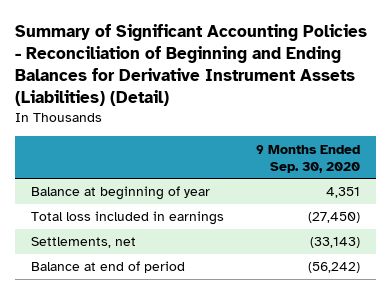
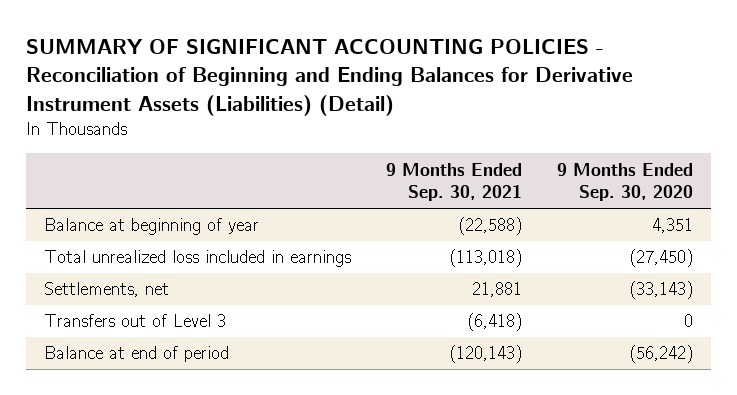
- Summary of Significant Accounting Policies - Reconciliation of Beginning and Ending Balances for Derivative Instrument Assets (Liabilities) (Detail)
+ SUMMARY OF SIGNIFICANT ACCOUNTING POLICIES - Reconciliation of Beginning and Ending Balances for Derivative Instrument Assets (Liabilities) (Detail)
- | 9 Months Ended Sep. 30, 2020
+ | 9 Months Ended Sep. 30, 2021 | 9 Months Ended Sep. 30, 2020
- Total loss included in earnings | (27,450)
+ Total unrealized loss included in earnings | (113,018) | (27,450)
+ Transfers out of Level 3 | (6,418) | 0

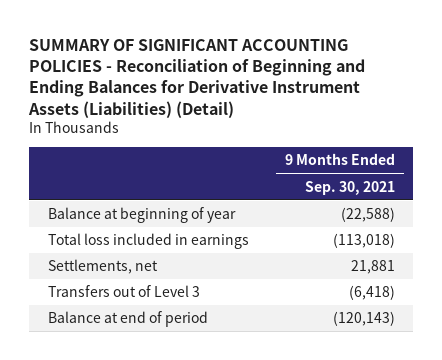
- | 9 Months Ended Sep. 30, 2021 | 9 Months Ended Sep. 30, 2020
+ | 9 Months Ended Sep. 30, 2021
- Total unrealized loss included in earnings | (113,018) | (27,450)
+ Total loss included in earnings | (113,018)

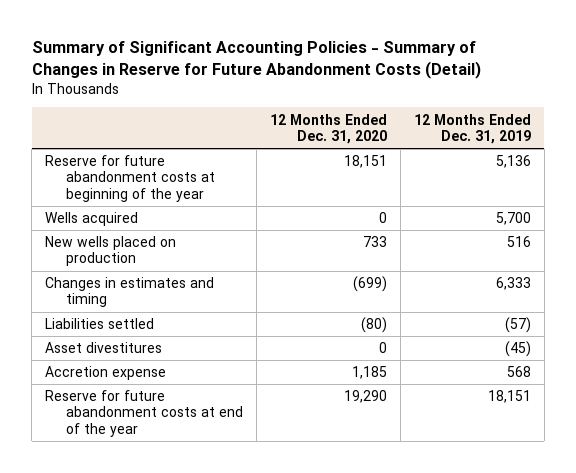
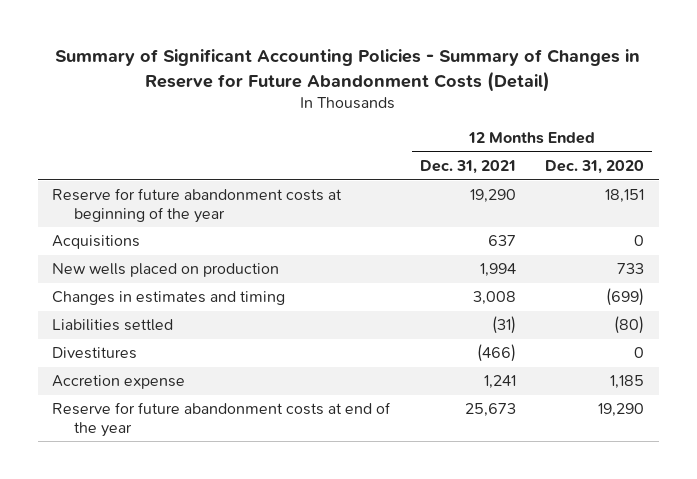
- | 12 Months Ended Dec. 31, 2020 | 12 Months Ended Dec. 31, 2019
+ | 12 Months Ended Dec. 31, 2021 | 12 Months Ended Dec. 31, 2020
- Wells acquired | 0 | 5,700
+ Acquisitions | 637 | 0
- Asset divestitures | 0 | (45)
+ Divestitures | (466) | 0

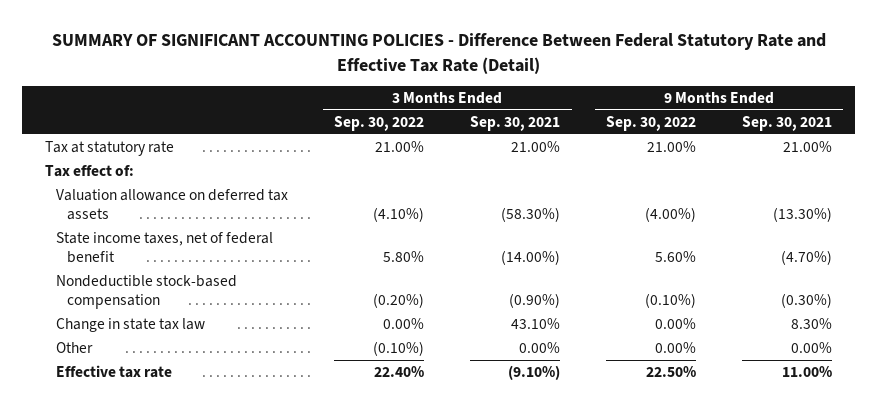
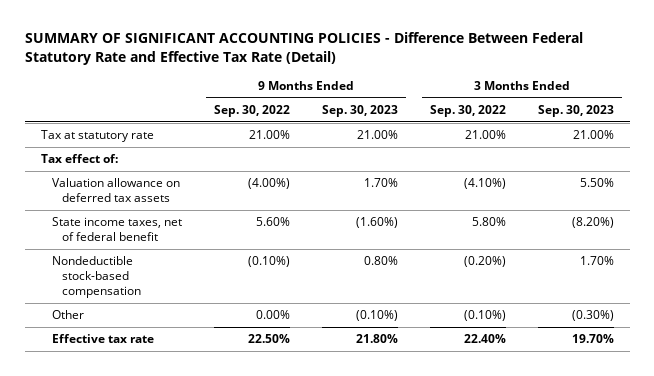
- | 3 Months Ended Sep. 30, 2022 | 3 Months Ended Sep. 30, 2021 | 9 Months Ended Sep. 30, 2022 | 9 Months Ended Sep. 30, 2021
+ | 9 Months Ended Sep. 30, 2022 | 9 Months Ended Sep. 30, 2023 | 3 Months Ended Sep. 30, 2022 | 3 Months Ended Sep. 30, 2023
- Change in state tax law | 0.00% | 43.10% | 0.00% | 8.30%

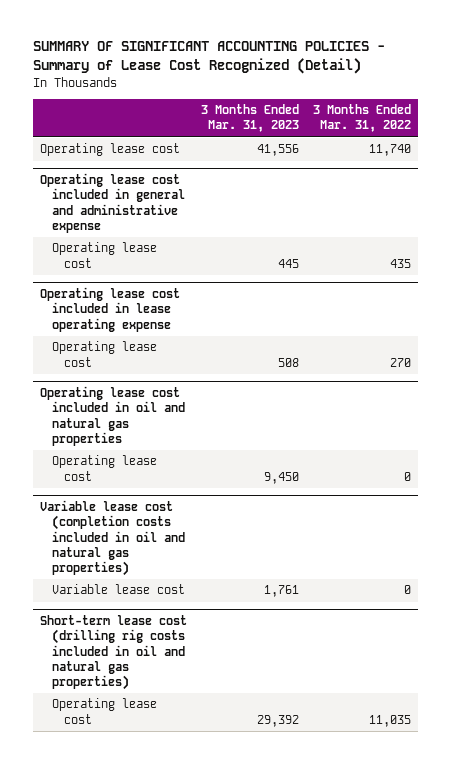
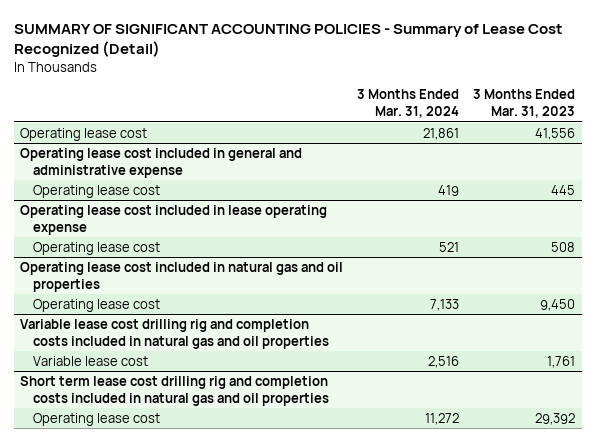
- | 3 Months Ended Mar. 31, 2023 | 3 Months Ended Mar. 31, 2022
+ | 3 Months Ended Mar. 31, 2024 | 3 Months Ended Mar. 31, 2023
- Operating lease cost included in oil and natural gas properties
+ Operating lease cost included in natural gas and oil properties
- Variable lease cost (completion costs included in oil and natural gas properties)
+ Variable lease cost drilling rig and completion costs included in natural gas and oil properties
- Short-term lease cost (drilling rig costs included in oil and natural gas properties)
+ Short term lease cost drilling rig and completion costs included in natural gas and oil properties

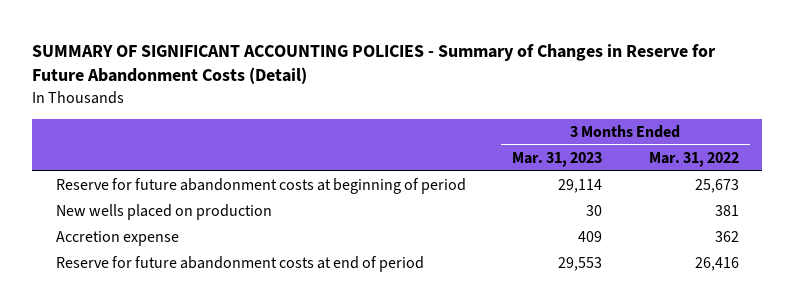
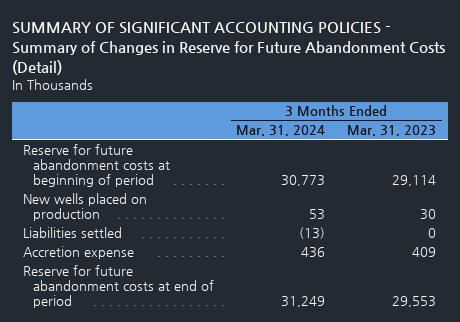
- | 3 Months Ended Mar. 31, 2023 | 3 Months Ended Mar. 31, 2022
+ | 3 Months Ended Mar. 31, 2024 | 3 Months Ended Mar. 31, 2023
+ Liabilities settled | (13) | 0

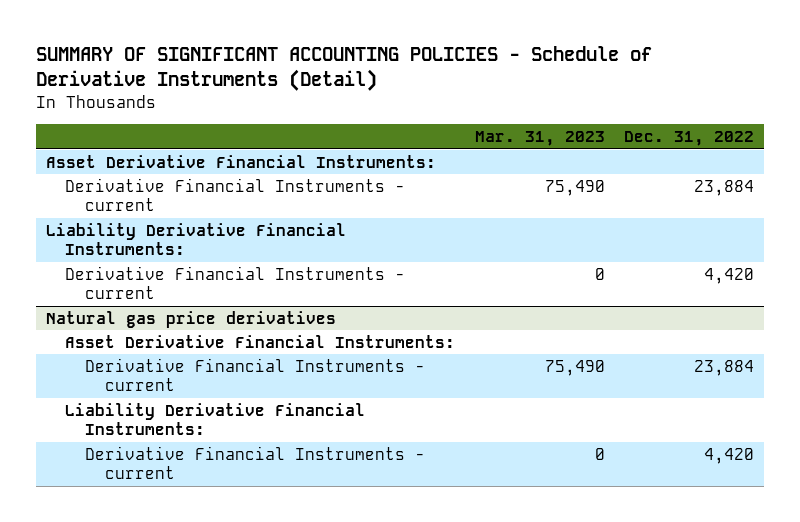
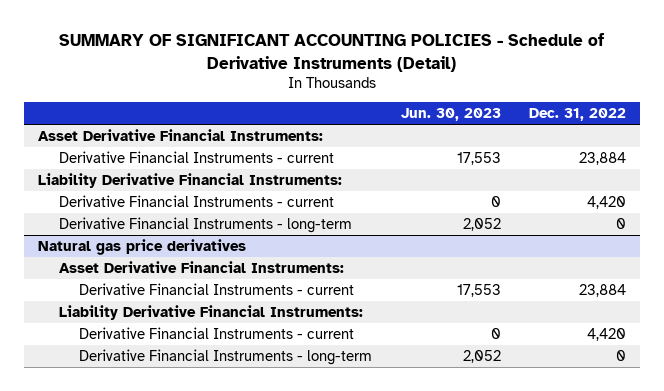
- | Mar. 31, 2023 | Dec. 31, 2022
+ | Jun. 30, 2023 | Dec. 31, 2022
+ Derivative Financial Instruments - long-term | 2,052 | 0
@ Natural gas price derivatives
+ Derivative Financial Instruments - long-term | 2,052 | 0

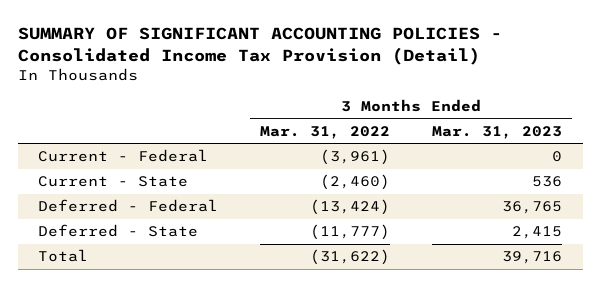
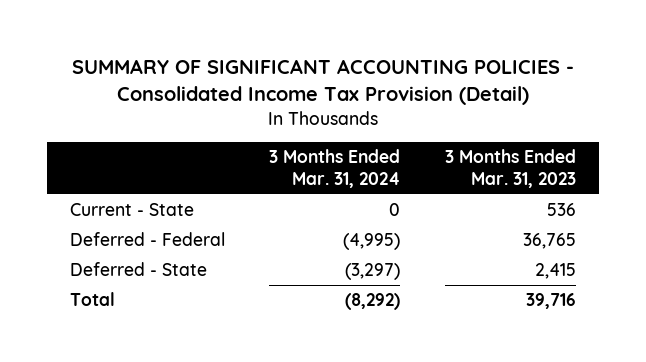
- | 3 Months Ended Mar. 31, 2022 | 3 Months Ended Mar. 31, 2023
+ | 3 Months Ended Mar. 31, 2024 | 3 Months Ended Mar. 31, 2023
- Current - Federal | (3,961) | 0

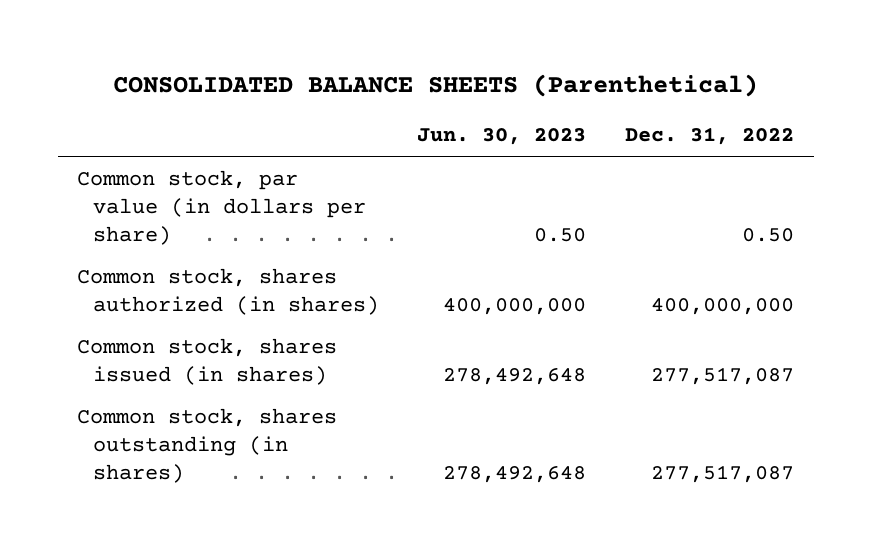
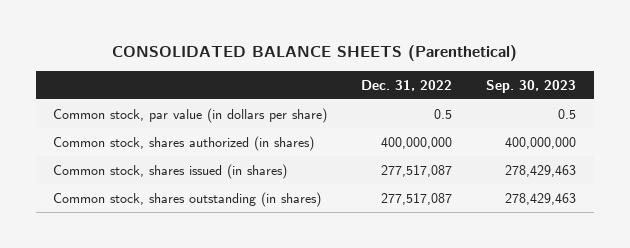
- | Jun. 30, 2023 | Dec. 31, 2022
+ | Dec. 31, 2022 | Sep. 30, 2023
- Common stock, par value (in dollars per share) | 0.50 | 0.50
+ Common stock, par value (in dollars per share) | 0.5 | 0.5

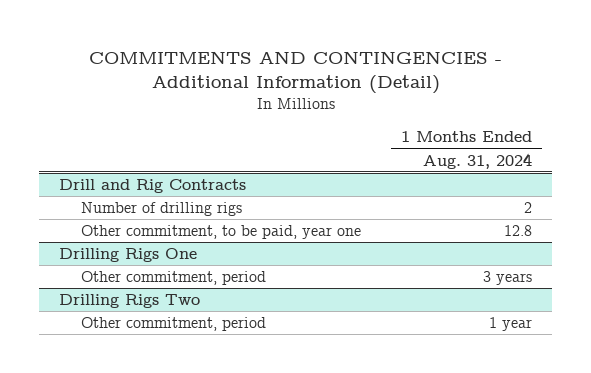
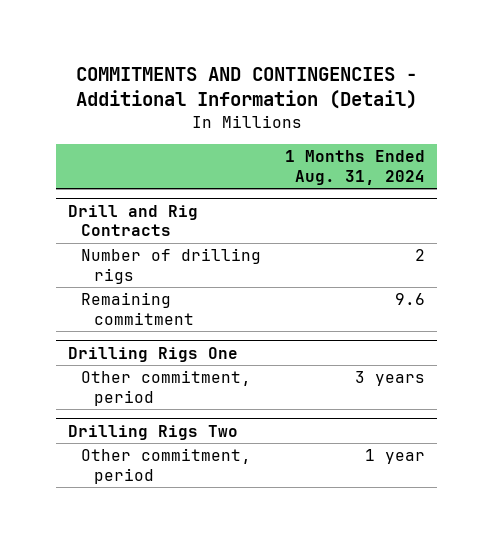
@ Drill and Rig Contracts
- Other commitment, to be paid, year one | 12.8
+ Remaining commitment | 9.6

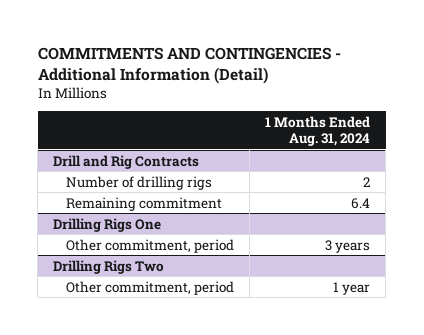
@ Drill and Rig Contracts
- Remaining commitment | 9.6
+ Remaining commitment | 6.4

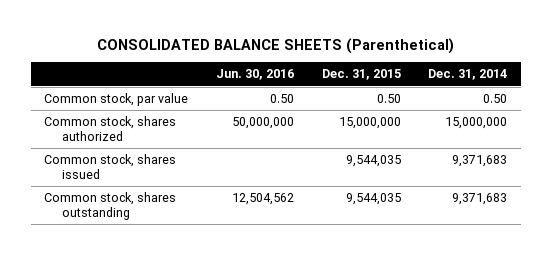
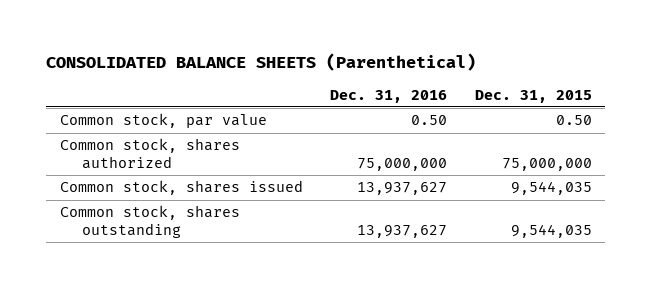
- | Jun. 30, 2016 | Dec. 31, 2015 | Dec. 31, 2014
+ | Dec. 31, 2016 | Dec. 31, 2015
- Common stock, shares authorized | 50,000,000 | 15,000,000 | 15,000,000
+ Common stock, shares authorized | 75,000,000 | 75,000,000

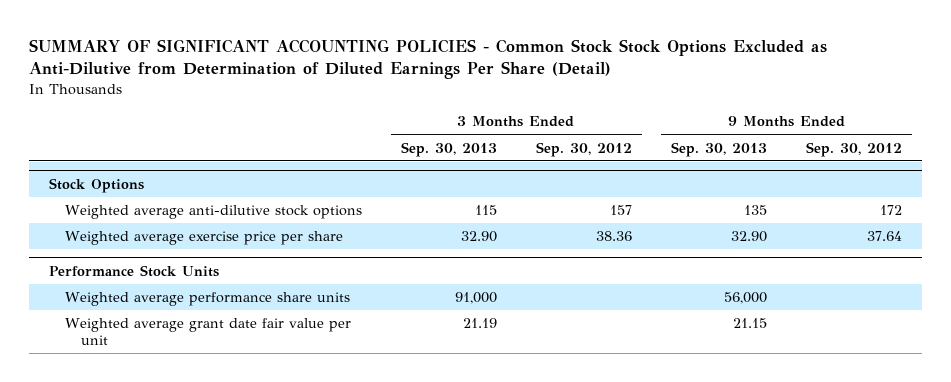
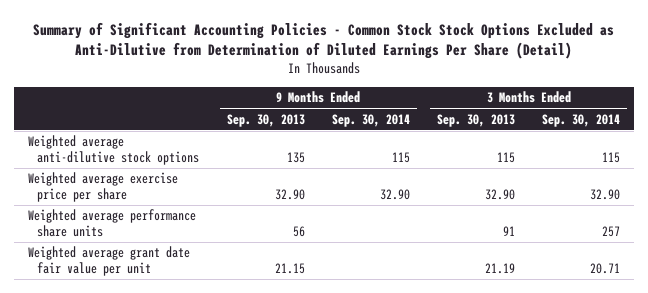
- SUMMARY OF SIGNIFICANT ACCOUNTING POLICIES - Common Stock Stock Options Excluded as Anti-Dilutive from Determination of Diluted Earnings Per Share (Detail)
+ Summary of Significant Accounting Policies - Common Stock Stock Options Excluded as Anti-Dilutive from Determination of Diluted Earnings Per Share (Detail)
- | 3 Months Ended Sep. 30, 2013 | 3 Months Ended Sep. 30, 2012 | 9 Months Ended Sep. 30, 2013 | 9 Months Ended Sep. 30, 2012
+ | 9 Months Ended Sep. 30, 2013 | 9 Months Ended Sep. 30, 2014 | 3 Months Ended Sep. 30, 2013 | 3 Months Ended Sep. 30, 2014
- Stock Options
- Performance Stock Units
- Weighted average performance share units | 91,000 | | 56,000 |
+ Weighted average performance share units | 56 | | 91 | 257

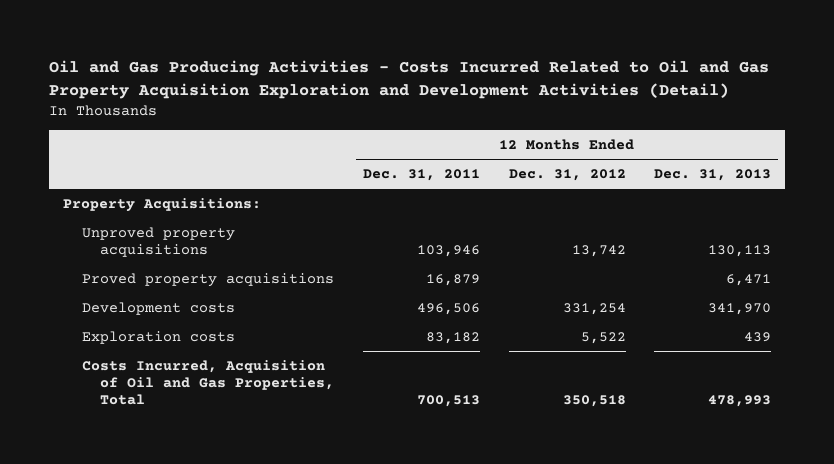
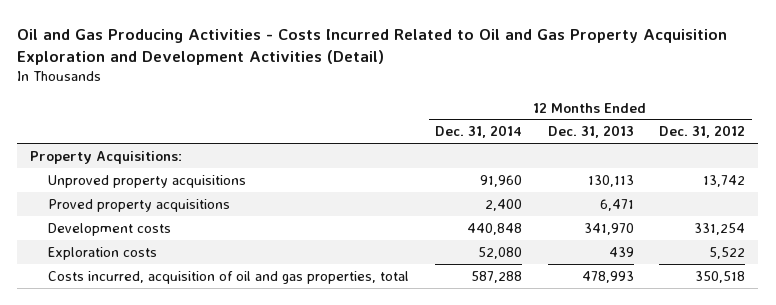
- | 12 Months Ended Dec. 31, 2011 | 12 Months Ended Dec. 31, 2012 | 12 Months Ended Dec. 31, 2013
+ | 12 Months Ended Dec. 31, 2014 | 12 Months Ended Dec. 31, 2013 | 12 Months Ended Dec. 31, 2012
- Costs Incurred, Acquisition of Oil and Gas Properties, Total | 700,513 | 350,518 | 478,993
+ Costs incurred, acquisition of oil and gas properties, total | 587,288 | 478,993 | 350,518

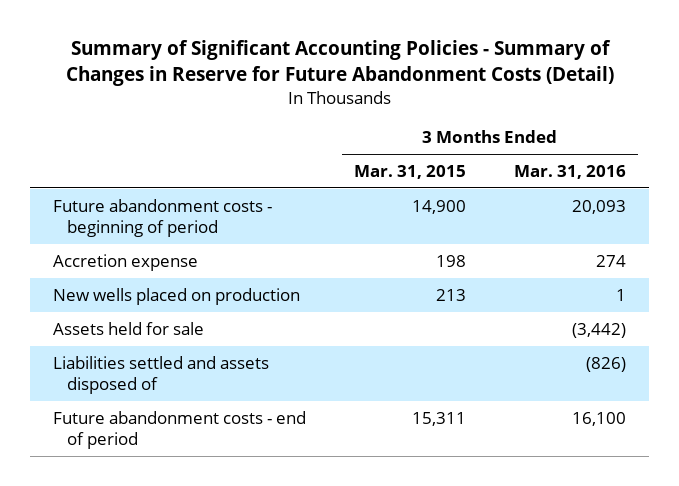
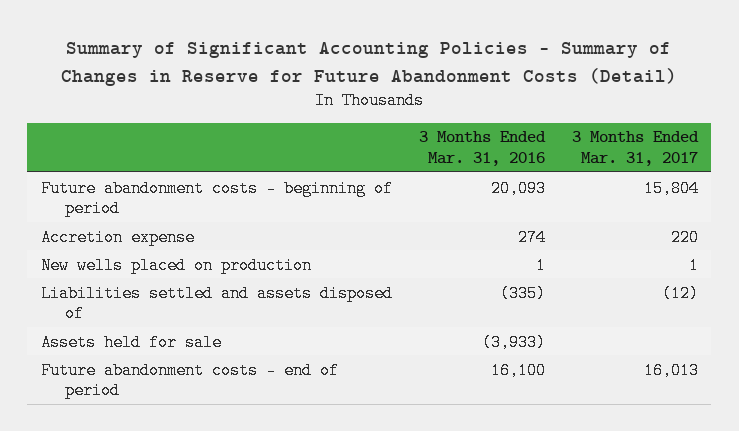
- | 3 Months Ended Mar. 31, 2015 | 3 Months Ended Mar. 31, 2016
+ | 3 Months Ended Mar. 31, 2016 | 3 Months Ended Mar. 31, 2017
- Assets held for sale | | (3,442)
- Liabilities settled and assets disposed of | | (826)
+ Liabilities settled and assets disposed of | (335) | (12)
+ Assets held for sale | (3,933) |

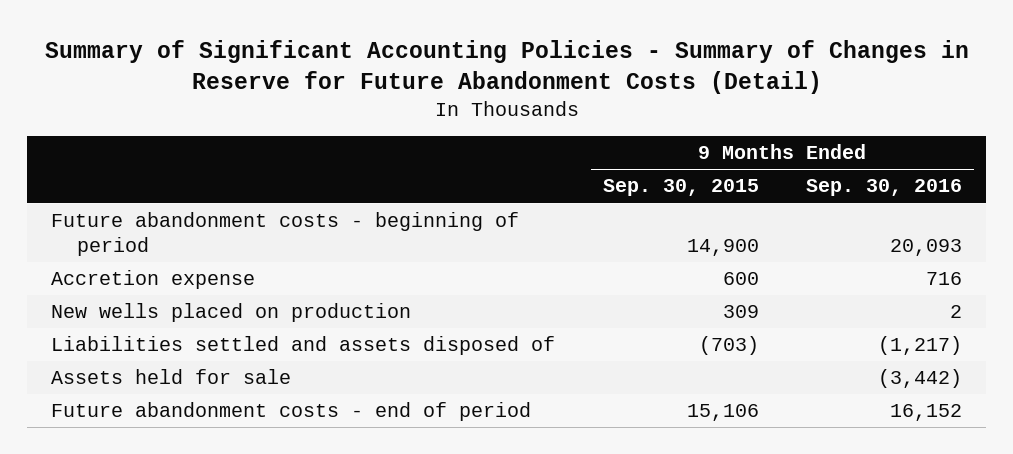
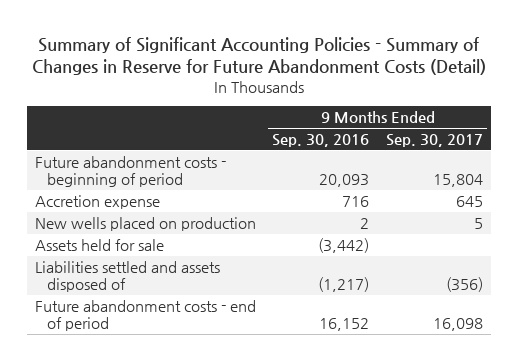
- | 9 Months Ended Sep. 30, 2015 | 9 Months Ended Sep. 30, 2016
+ | 9 Months Ended Sep. 30, 2016 | 9 Months Ended Sep. 30, 2017
moved down: Liabilities settled and assets disposed of | (1,217) | (356)

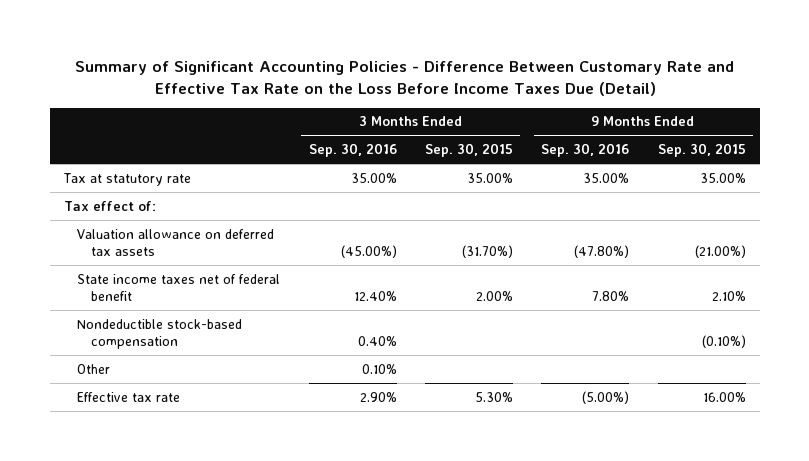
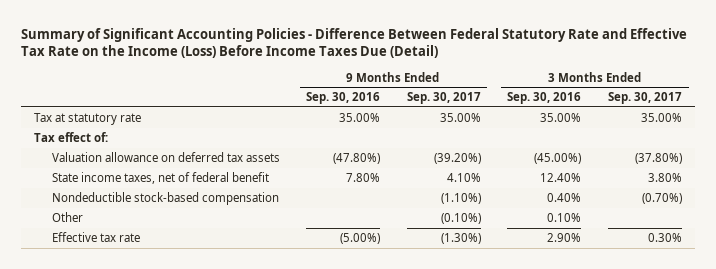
- Summary of Significant Accounting Policies - Difference Between Customary Rate and Effective Tax Rate on the Loss Before Income Taxes Due (Detail)
+ Summary of Significant Accounting Policies - Difference Between Federal Statutory Rate and Effective Tax Rate on the Income (Loss) Before Income Taxes Due (Detail)
- | 3 Months Ended Sep. 30, 2016 | 3 Months Ended Sep. 30, 2015 | 9 Months Ended Sep. 30, 2016 | 9 Months Ended Sep. 30, 2015
+ | 9 Months Ended Sep. 30, 2016 | 9 Months Ended Sep. 30, 2017 | 3 Months Ended Sep. 30, 2016 | 3 Months Ended Sep. 30, 2017
- State income taxes net of federal benefit | 12.40% | 2.00% | 7.80% | 2.10%
+ State income taxes, net of federal benefit | 7.80% | 4.10% | 12.40% | 3.80%

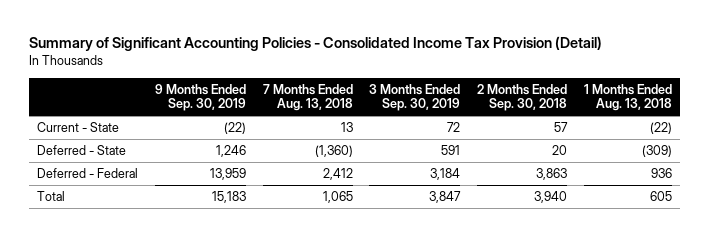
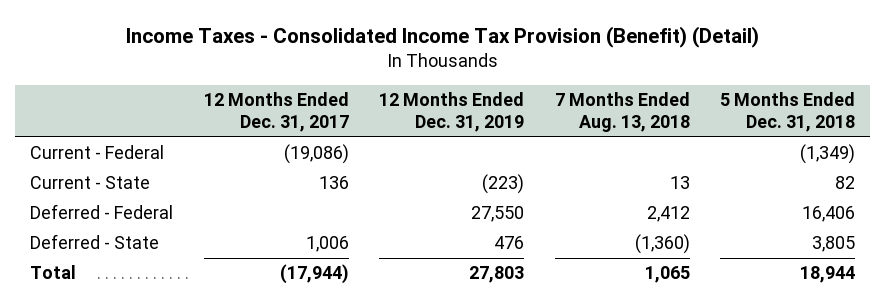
- Summary of Significant Accounting Policies - Consolidated Income Tax Provision (Detail)
+ Income Taxes - Consolidated Income Tax Provision (Benefit) (Detail)
- | 9 Months Ended Sep. 30, 2019 | 7 Months Ended Aug. 13, 2018 | 3 Months Ended Sep. 30, 2019 | 2 Months Ended Sep. 30, 2018 | 1 Months Ended Aug. 13, 2018
+ | 12 Months Ended Dec. 31, 2017 | 12 Months Ended Dec. 31, 2019 | 7 Months Ended Aug. 13, 2018 | 5 Months Ended Dec. 31, 2018
+ Current - Federal | (19,086) | | | (1,349)
moved down: Deferred - State | 1,006 | 476 | (1,360) | 3,805

